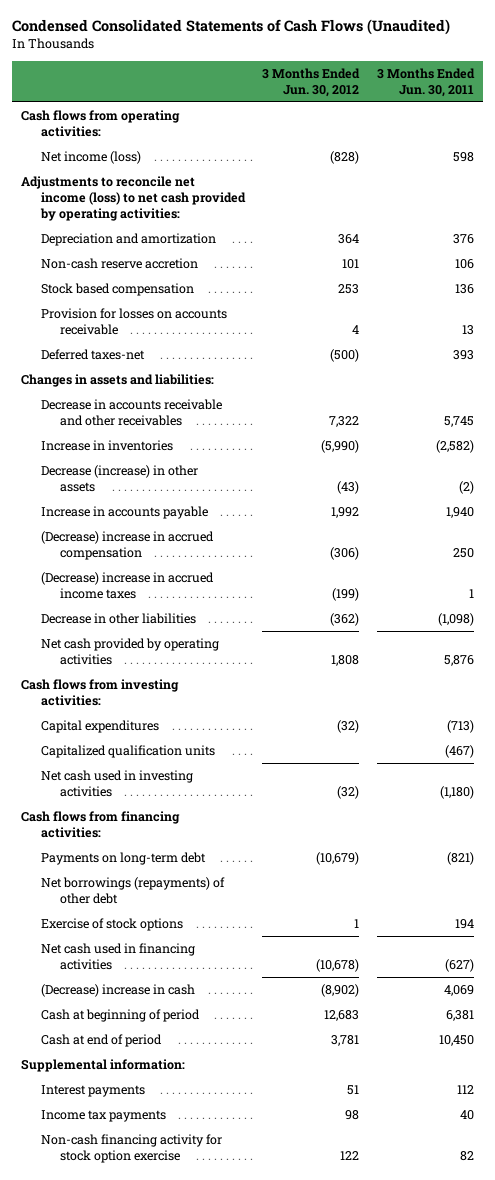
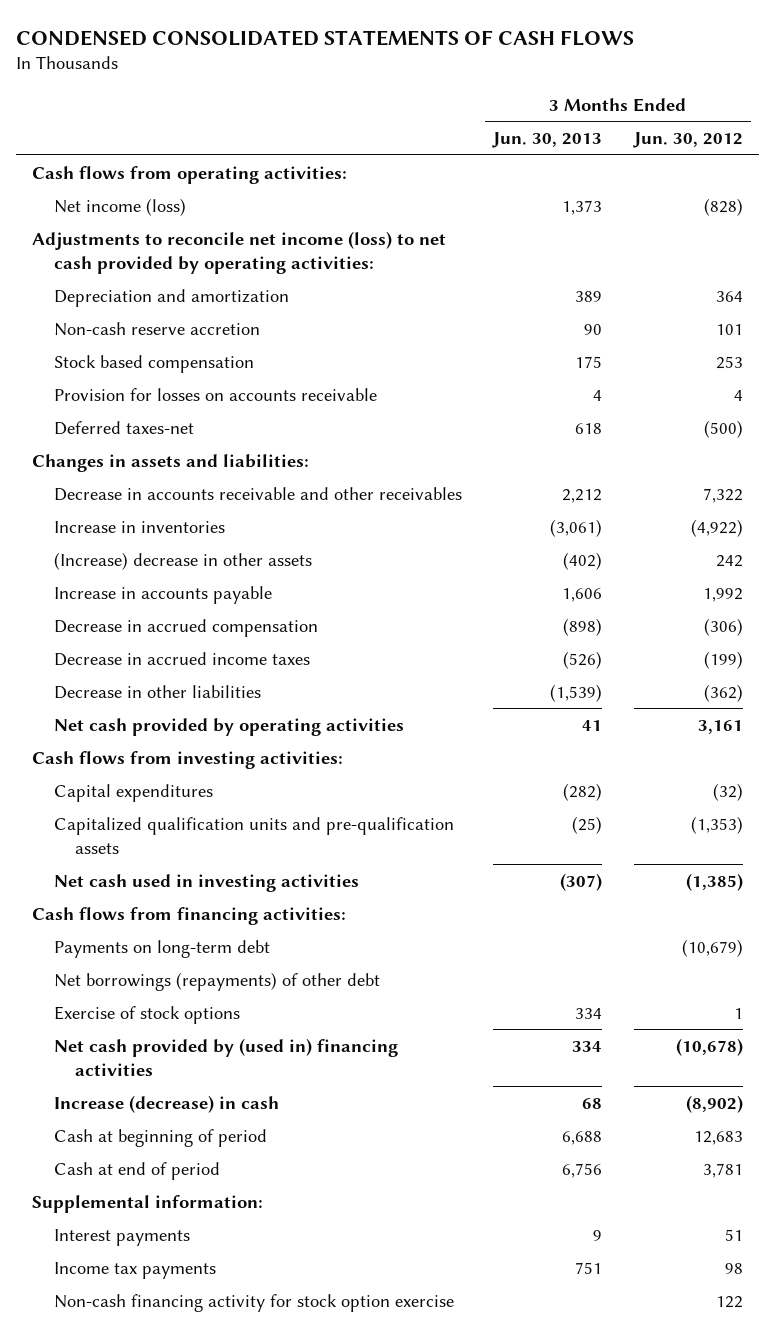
- Condensed Consolidated Statements of Cash Flows (Unaudited)
+ CONDENSED CONSOLIDATED STATEMENTS OF CASH FLOWS
- | 3 Months Ended Jun. 30, 2012 | 3 Months Ended Jun. 30, 2011
+ | 3 Months Ended Jun. 30, 2013 | 3 Months Ended Jun. 30, 2012
- Increase in inventories | (5,990) | (2,582)
- Decrease (increase) in other assets | (43) | (2)
+ Increase in inventories | (3,061) | (4,922)
+ (Increase) decrease in other assets | (402) | 242
- (Decrease) increase in accrued compensation | (306) | 250
- (Decrease) increase in accrued income taxes | (199) | 1
+ Decrease in accrued compensation | (898) | (306)
+ Decrease in accrued income taxes | (526) | (199)
- Net cash provided by operating activities | 1,808 | 5,876
+ Net cash provided by operating activities | 41 | 3,161
- Capitalized qualification units | | (467)
- Net cash used in investing activities | (32) | (1,180)
+ Capitalized qualification units and pre-qualification assets | (25) | (1,353)
+ Net cash used in investing activities | (307) | (1,385)
- Net cash used in financing activities | (10,678) | (627)
- (Decrease) increase in cash | (8,902) | 4,069
+ Net cash provided by (used in) financing activities | 334 | (10,678)
+ Increase (decrease) in cash | 68 | (8,902)

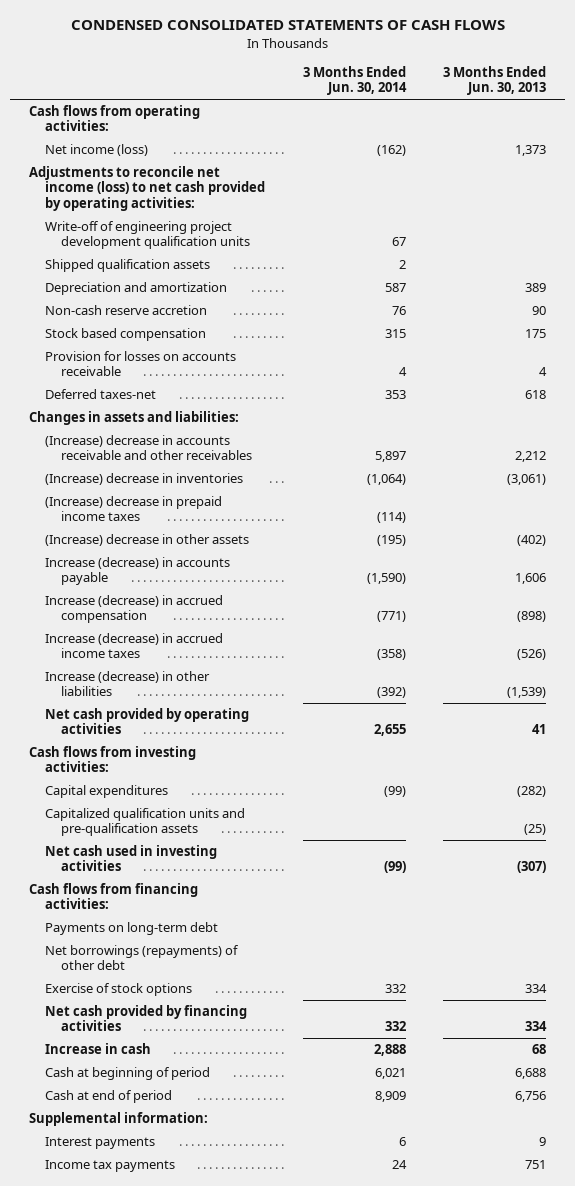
- | 3 Months Ended Jun. 30, 2013 | 3 Months Ended Jun. 30, 2012
+ | 3 Months Ended Jun. 30, 2014 | 3 Months Ended Jun. 30, 2013
+ Write-off of engineering project development qualification units | 67 |
+ Shipped qualification assets | 2 |
- Decrease in accounts receivable and other receivables | 2,212 | 7,322
- Increase in inventories | (3,061) | (4,922)
+ (Increase) decrease in accounts receivable and other receivables | 5,897 | 2,212
+ (Increase) decrease in inventories | (1,064) | (3,061)
+ (Increase) decrease in prepaid income taxes | (114) |
- Increase in accounts payable | 1,606 | 1,992
- Decrease in accrued compensation | (898) | (306)
- Decrease in accrued income taxes | (526) | (199)
- Decrease in other liabilities | (1,539) | (362)
+ Increase (decrease) in accounts payable | (1,590) | 1,606
+ Increase (decrease) in accrued compensation | (771) | (898)
+ Increase (decrease) in accrued income taxes | (358) | (526)
+ Increase (decrease) in other liabilities | (392) | (1,539)
- Net cash provided by (used in) financing activities | 334 | (10,678)
- Increase (decrease) in cash | 68 | (8,902)
+ Net cash provided by financing activities | 332 | 334
+ Increase in cash | 2,888 | 68
- Non-cash financing activity for stock option exercise | | 122

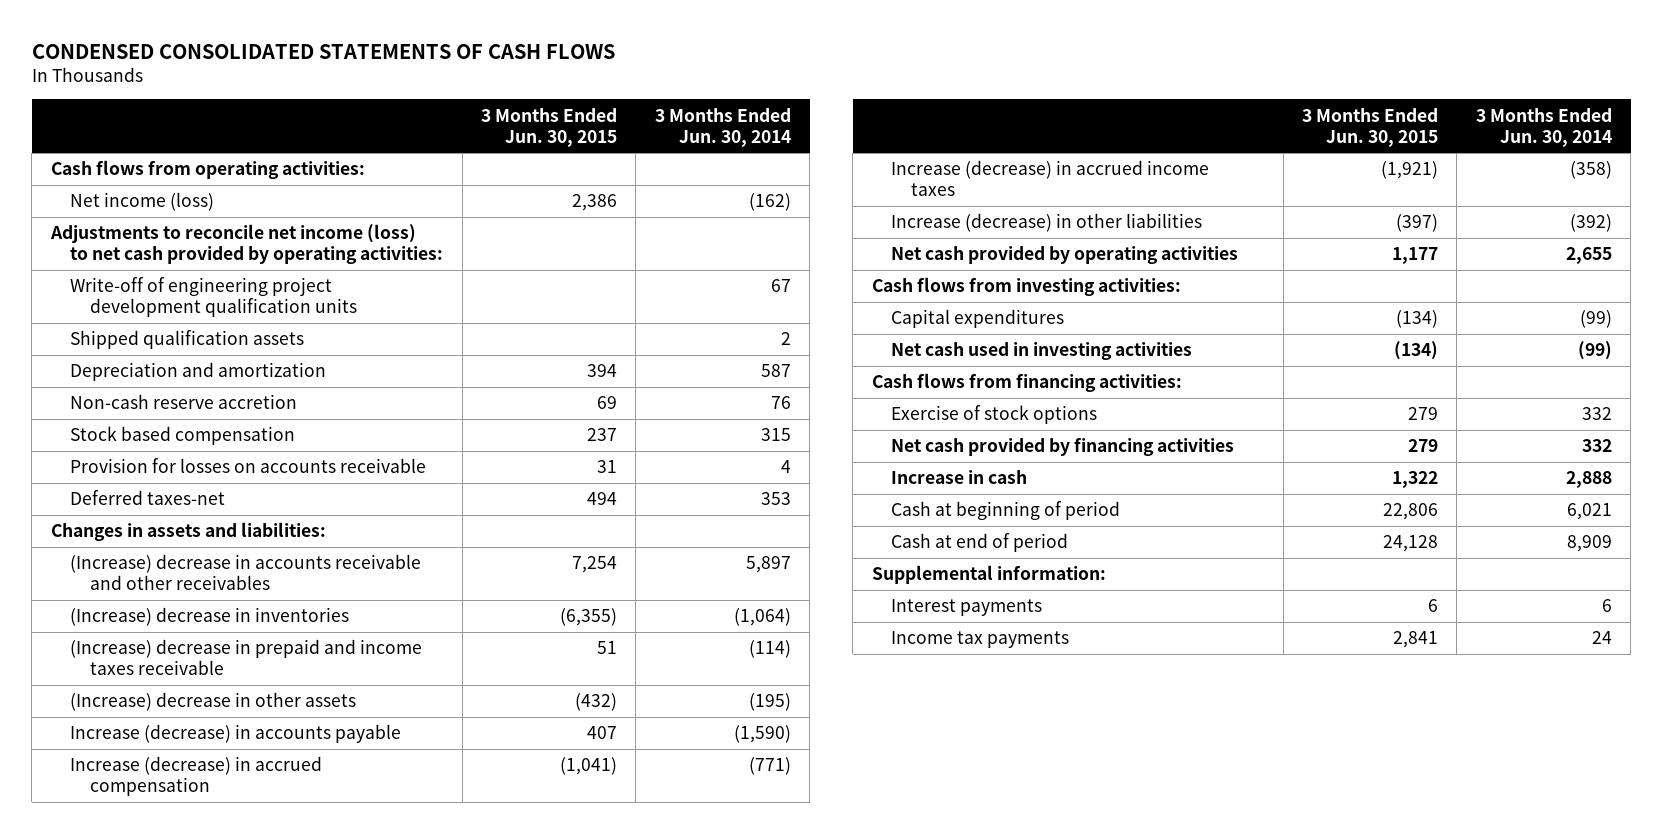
- | 3 Months Ended Jun. 30, 2014 | 3 Months Ended Jun. 30, 2013
+ | 3 Months Ended Jun. 30, 2015 | 3 Months Ended Jun. 30, 2014
- (Increase) decrease in prepaid income taxes | (114) |
+ (Increase) decrease in prepaid and income taxes receivable | 51 | (114)
- Capitalized qualification units and pre-qualification assets | | (25)
- Payments on long-term debt
- Net borrowings (repayments) of other debt

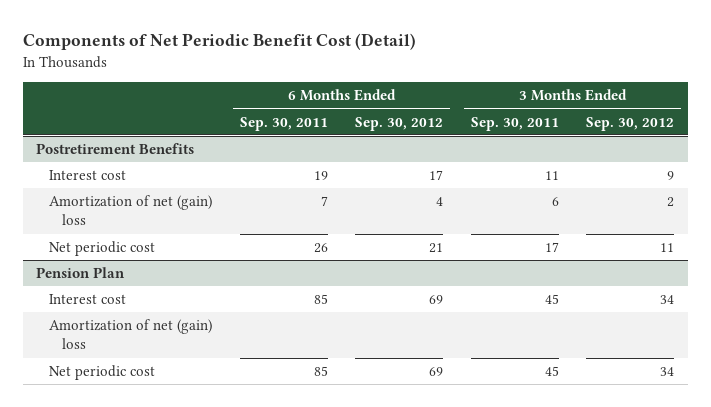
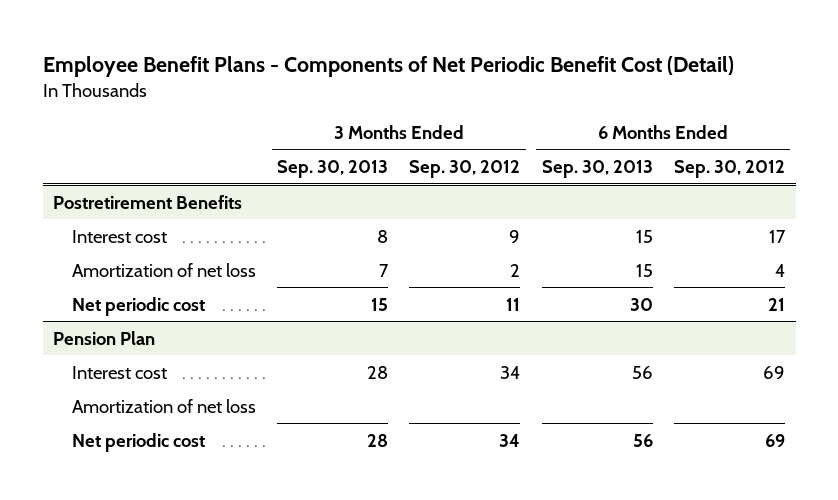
- Components of Net Periodic Benefit Cost (Detail)
+ Employee Benefit Plans - Components of Net Periodic Benefit Cost (Detail)
- | 6 Months Ended Sep. 30, 2011 | 6 Months Ended Sep. 30, 2012 | 3 Months Ended Sep. 30, 2011 | 3 Months Ended Sep. 30, 2012
+ | 3 Months Ended Sep. 30, 2013 | 3 Months Ended Sep. 30, 2012 | 6 Months Ended Sep. 30, 2013 | 6 Months Ended Sep. 30, 2012
@ Postretirement Benefits
- Amortization of net (gain) loss | 7 | 4 | 6 | 2
+ Amortization of net loss | 7 | 2 | 15 | 4
@ Pension Plan
- Amortization of net (gain) loss
+ Amortization of net loss

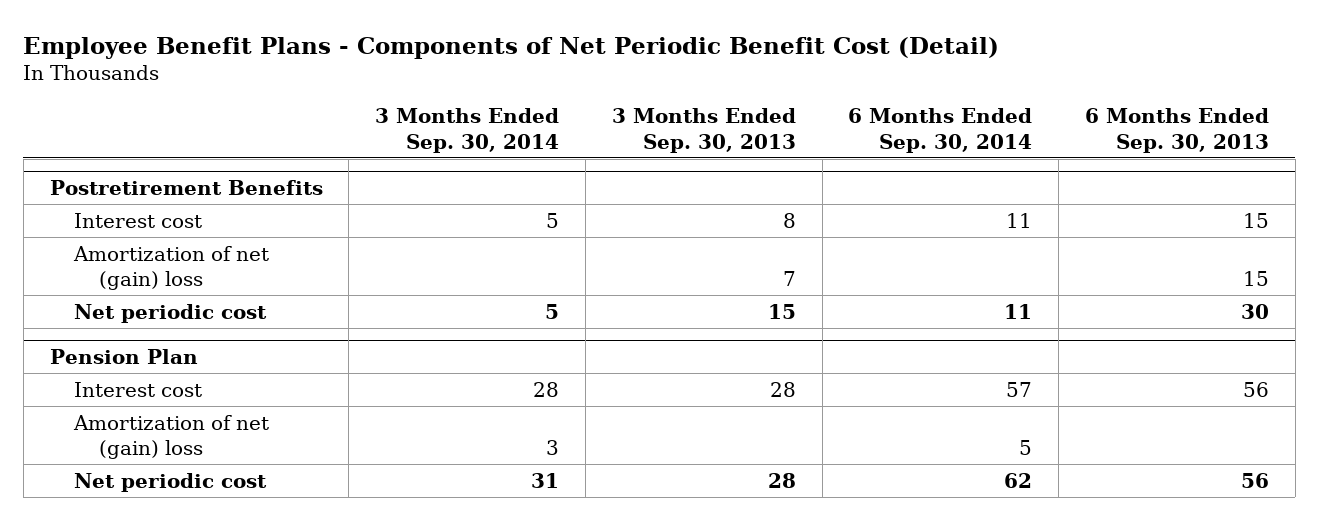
- | 3 Months Ended Sep. 30, 2013 | 3 Months Ended Sep. 30, 2012 | 6 Months Ended Sep. 30, 2013 | 6 Months Ended Sep. 30, 2012
+ | 3 Months Ended Sep. 30, 2014 | 3 Months Ended Sep. 30, 2013 | 6 Months Ended Sep. 30, 2014 | 6 Months Ended Sep. 30, 2013
@ Postretirement Benefits
- Amortization of net loss | 7 | 2 | 15 | 4
+ Amortization of net (gain) loss | | 7 | | 15
@ Pension Plan
- Amortization of net loss
+ Amortization of net (gain) loss | 3 | | 5 |

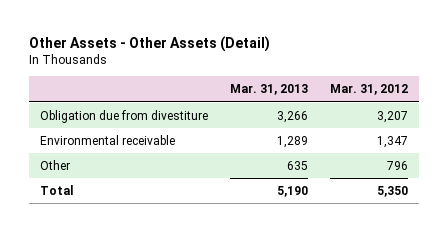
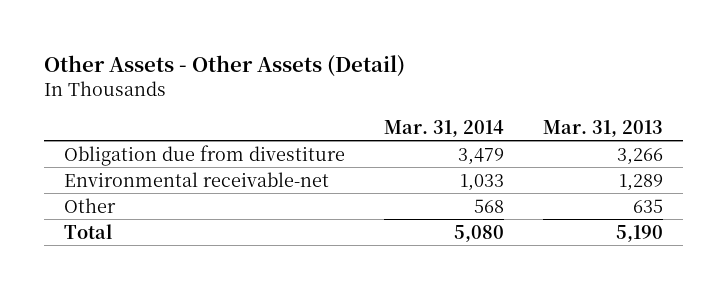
- | Mar. 31, 2013 | Mar. 31, 2012
+ | Mar. 31, 2014 | Mar. 31, 2013
- Environmental receivable | 1,289 | 1,347
+ Environmental receivable-net | 1,033 | 1,289

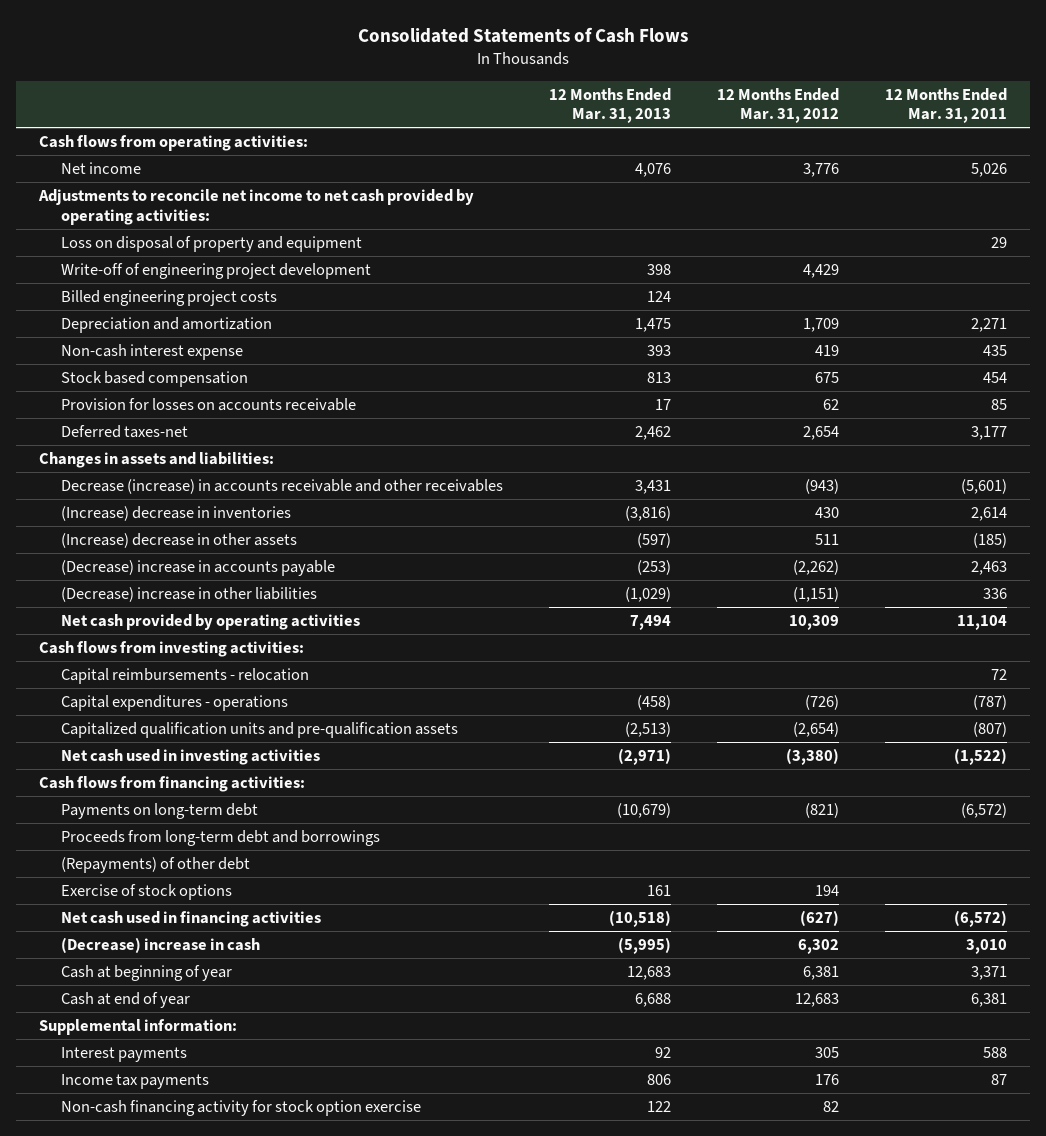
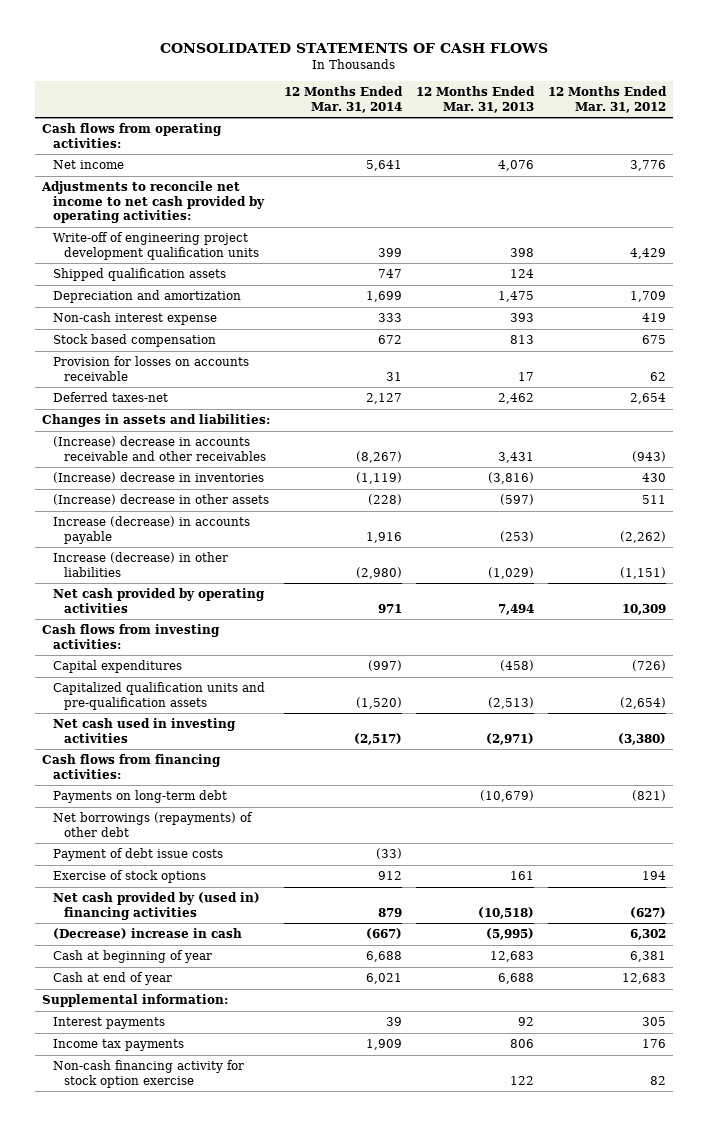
- Consolidated Statements of Cash Flows
+ CONSOLIDATED STATEMENTS OF CASH FLOWS
- | 12 Months Ended Mar. 31, 2013 | 12 Months Ended Mar. 31, 2012 | 12 Months Ended Mar. 31, 2011
+ | 12 Months Ended Mar. 31, 2014 | 12 Months Ended Mar. 31, 2013 | 12 Months Ended Mar. 31, 2012
- Loss on disposal of property and equipment | | | 29
- Write-off of engineering project development | 398 | 4,429 |
- Billed engineering project costs | 124 | |
+ Write-off of engineering project development qualification units | 399 | 398 | 4,429
+ Shipped qualification assets | 747 | 124 |
- Decrease (increase) in accounts receivable and other receivables | 3,431 | (943) | (5,601)
+ (Increase) decrease in accounts receivable and other receivables | (8,267) | 3,431 | (943)
- (Decrease) increase in accounts payable | (253) | (2,262) | 2,463
- (Decrease) increase in other liabilities | (1,029) | (1,151) | 336
+ Increase (decrease) in accounts payable | 1,916 | (253) | (2,262)
+ Increase (decrease) in other liabilities | (2,980) | (1,029) | (1,151)
- Capital reimbursements - relocation | | | 72
- Capital expenditures - operations | (458) | (726) | (787)
+ Capital expenditures | (997) | (458) | (726)
- Proceeds from long-term debt and borrowings
- (Repayments) of other debt
+ Net borrowings (repayments) of other debt
+ Payment of debt issue costs | (33) | |
- Net cash used in financing activities | (10,518) | (627) | (6,572)
+ Net cash provided by (used in) financing activities | 879 | (10,518) | (627)

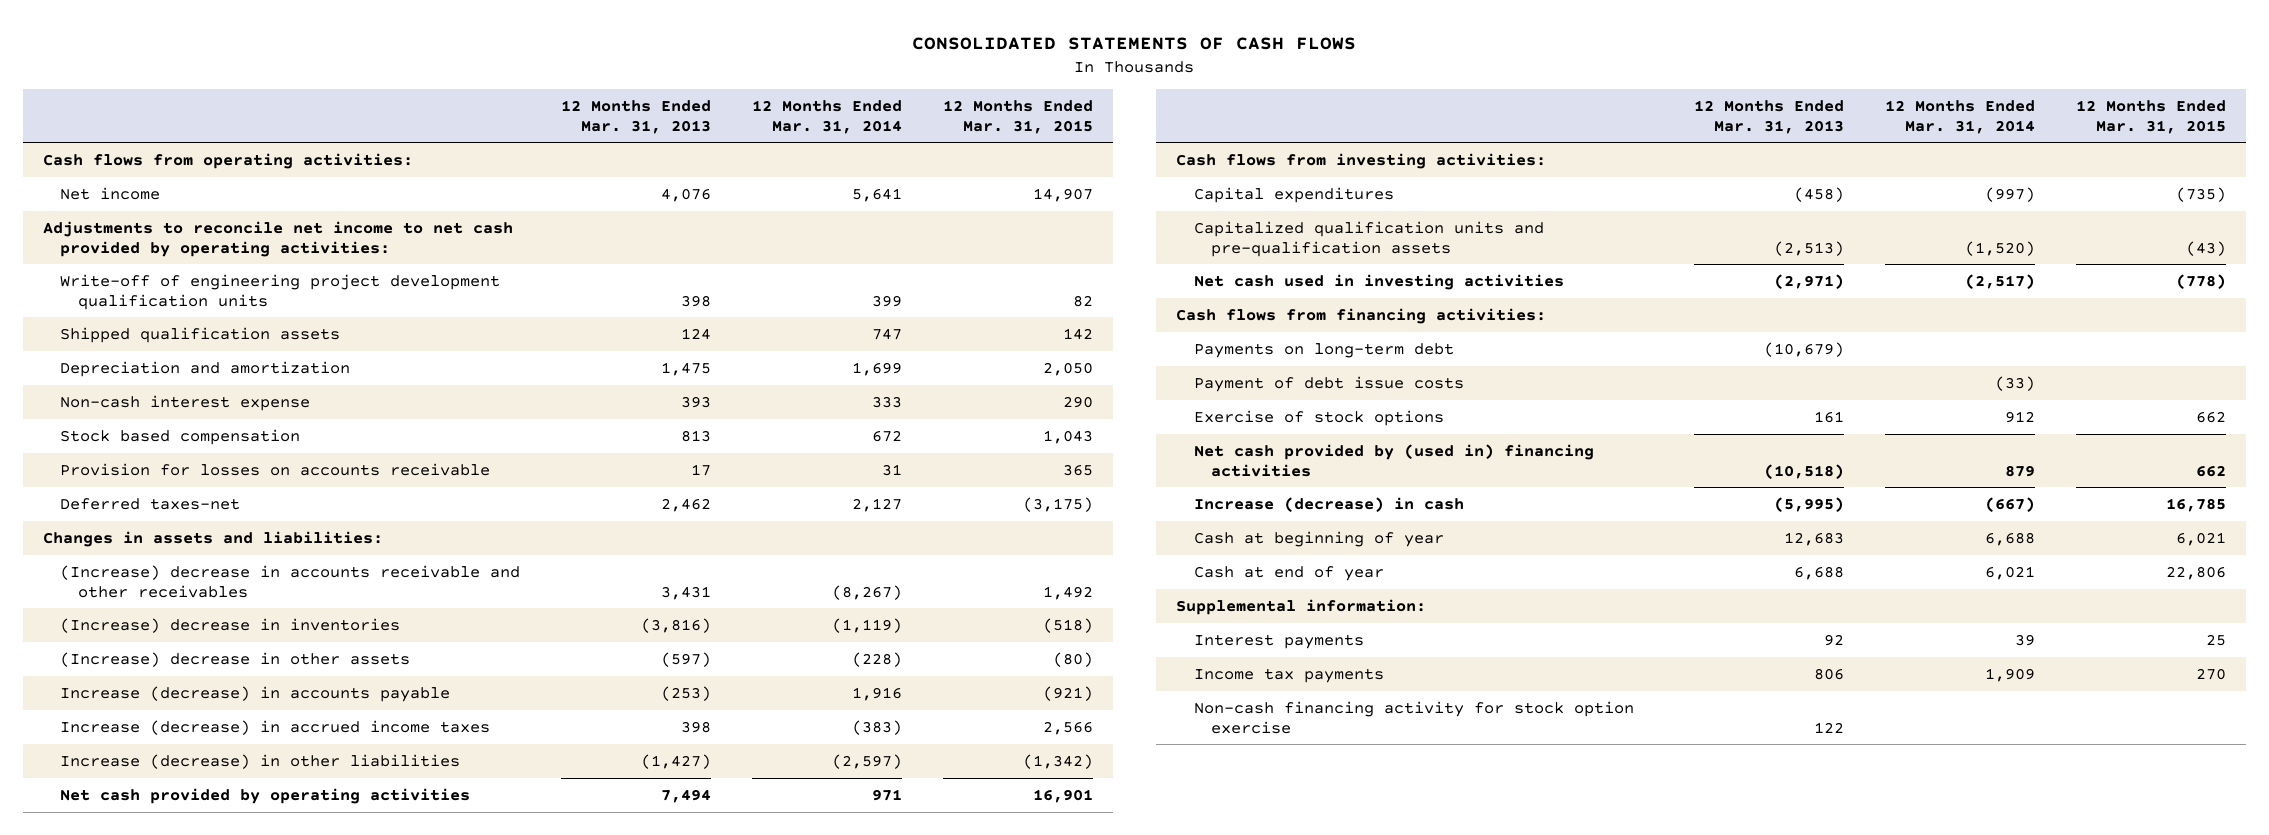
- | 12 Months Ended Mar. 31, 2014 | 12 Months Ended Mar. 31, 2013 | 12 Months Ended Mar. 31, 2012
+ | 12 Months Ended Mar. 31, 2013 | 12 Months Ended Mar. 31, 2014 | 12 Months Ended Mar. 31, 2015
- Increase (decrease) in other liabilities | (2,980) | (1,029) | (1,151)
+ Increase (decrease) in accrued income taxes | 398 | (383) | 2,566
+ Increase (decrease) in other liabilities | (1,427) | (2,597) | (1,342)
- Net borrowings (repayments) of other debt
- (Decrease) increase in cash | (667) | (5,995) | 6,302
+ Increase (decrease) in cash | (5,995) | (667) | 16,785

